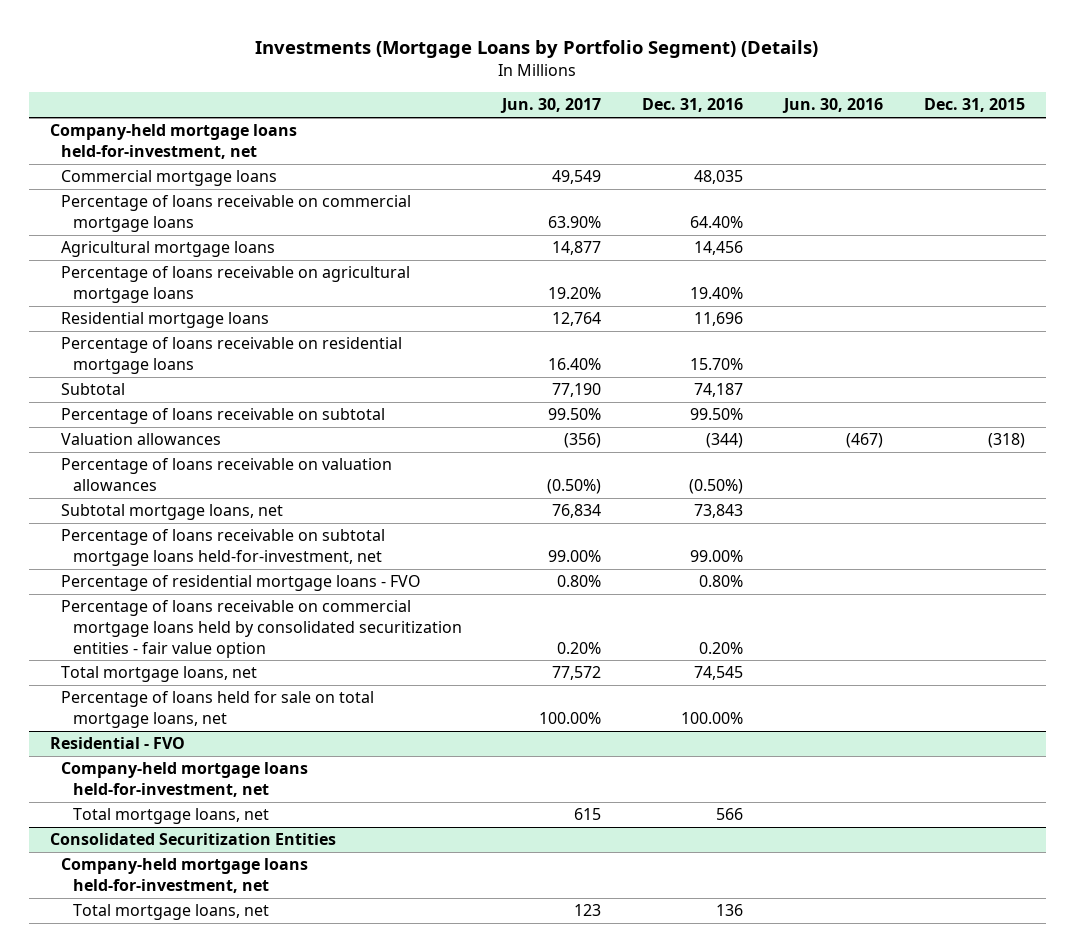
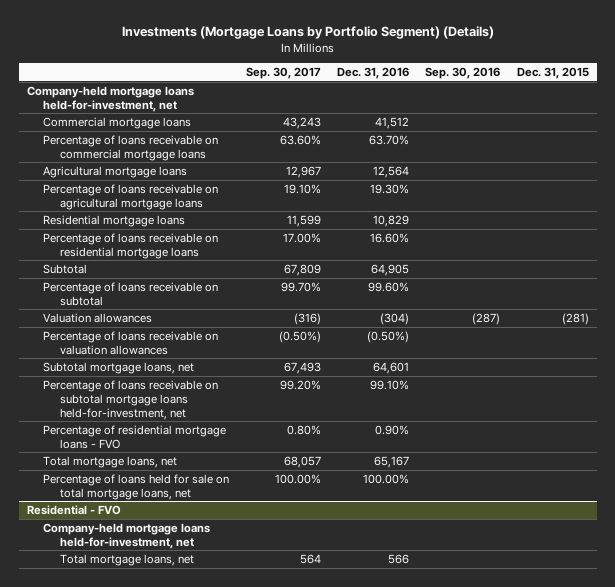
- | Jun. 30, 2017 | Dec. 31, 2016 | Jun. 30, 2016 | Dec. 31, 2015
+ | Sep. 30, 2017 | Dec. 31, 2016 | Sep. 30, 2016 | Dec. 31, 2015
- Commercial mortgage loans | 49,549 | 48,035 | |
- Percentage of loans receivable on commercial mortgage loans | 63.90% | 64.40% | |
- Agricultural mortgage loans | 14,877 | 14,456 | |
- Percentage of loans receivable on agricultural mortgage loans | 19.20% | 19.40% | |
- Residential mortgage loans | 12,764 | 11,696 | |
- Percentage of loans receivable on residential mortgage loans | 16.40% | 15.70% | |
- Subtotal | 77,190 | 74,187 | |
- Percentage of loans receivable on subtotal | 99.50% | 99.50% | |
- Valuation allowances | (356) | (344) | (467) | (318)
+ Commercial mortgage loans | 43,243 | 41,512 | |
+ Percentage of loans receivable on commercial mortgage loans | 63.60% | 63.70% | |
+ Agricultural mortgage loans | 12,967 | 12,564 | |
+ Percentage of loans receivable on agricultural mortgage loans | 19.10% | 19.30% | |
+ Residential mortgage loans | 11,599 | 10,829 | |
+ Percentage of loans receivable on residential mortgage loans | 17.00% | 16.60% | |
+ Subtotal | 67,809 | 64,905 | |
+ Percentage of loans receivable on subtotal | 99.70% | 99.60% | |
+ Valuation allowances | (316) | (304) | (287) | (281)
- Subtotal mortgage loans, net | 76,834 | 73,843 | |
- Percentage of loans receivable on subtotal mortgage loans held-for-investment, net | 99.00% | 99.00% | |
- Percentage of residential mortgage loans - FVO | 0.80% | 0.80% | |
- Percentage of loans receivable on commercial mortgage loans held by consolidated securitization entities - fair value option | 0.20% | 0.20% | |
- Total mortgage loans, net | 77,572 | 74,545 | |
+ Subtotal mortgage loans, net | 67,493 | 64,601 | |
+ Percentage of loans receivable on subtotal mortgage loans held-for-investment, net | 99.20% | 99.10% | |
+ Percentage of residential mortgage loans - FVO | 0.80% | 0.90% | |
+ Total mortgage loans, net | 68,057 | 65,167 | |
- Consolidated Securitization Entities
- Company-held mortgage loans held-for-investment, net
- Total mortgage loans, net | 123 | 136 | |

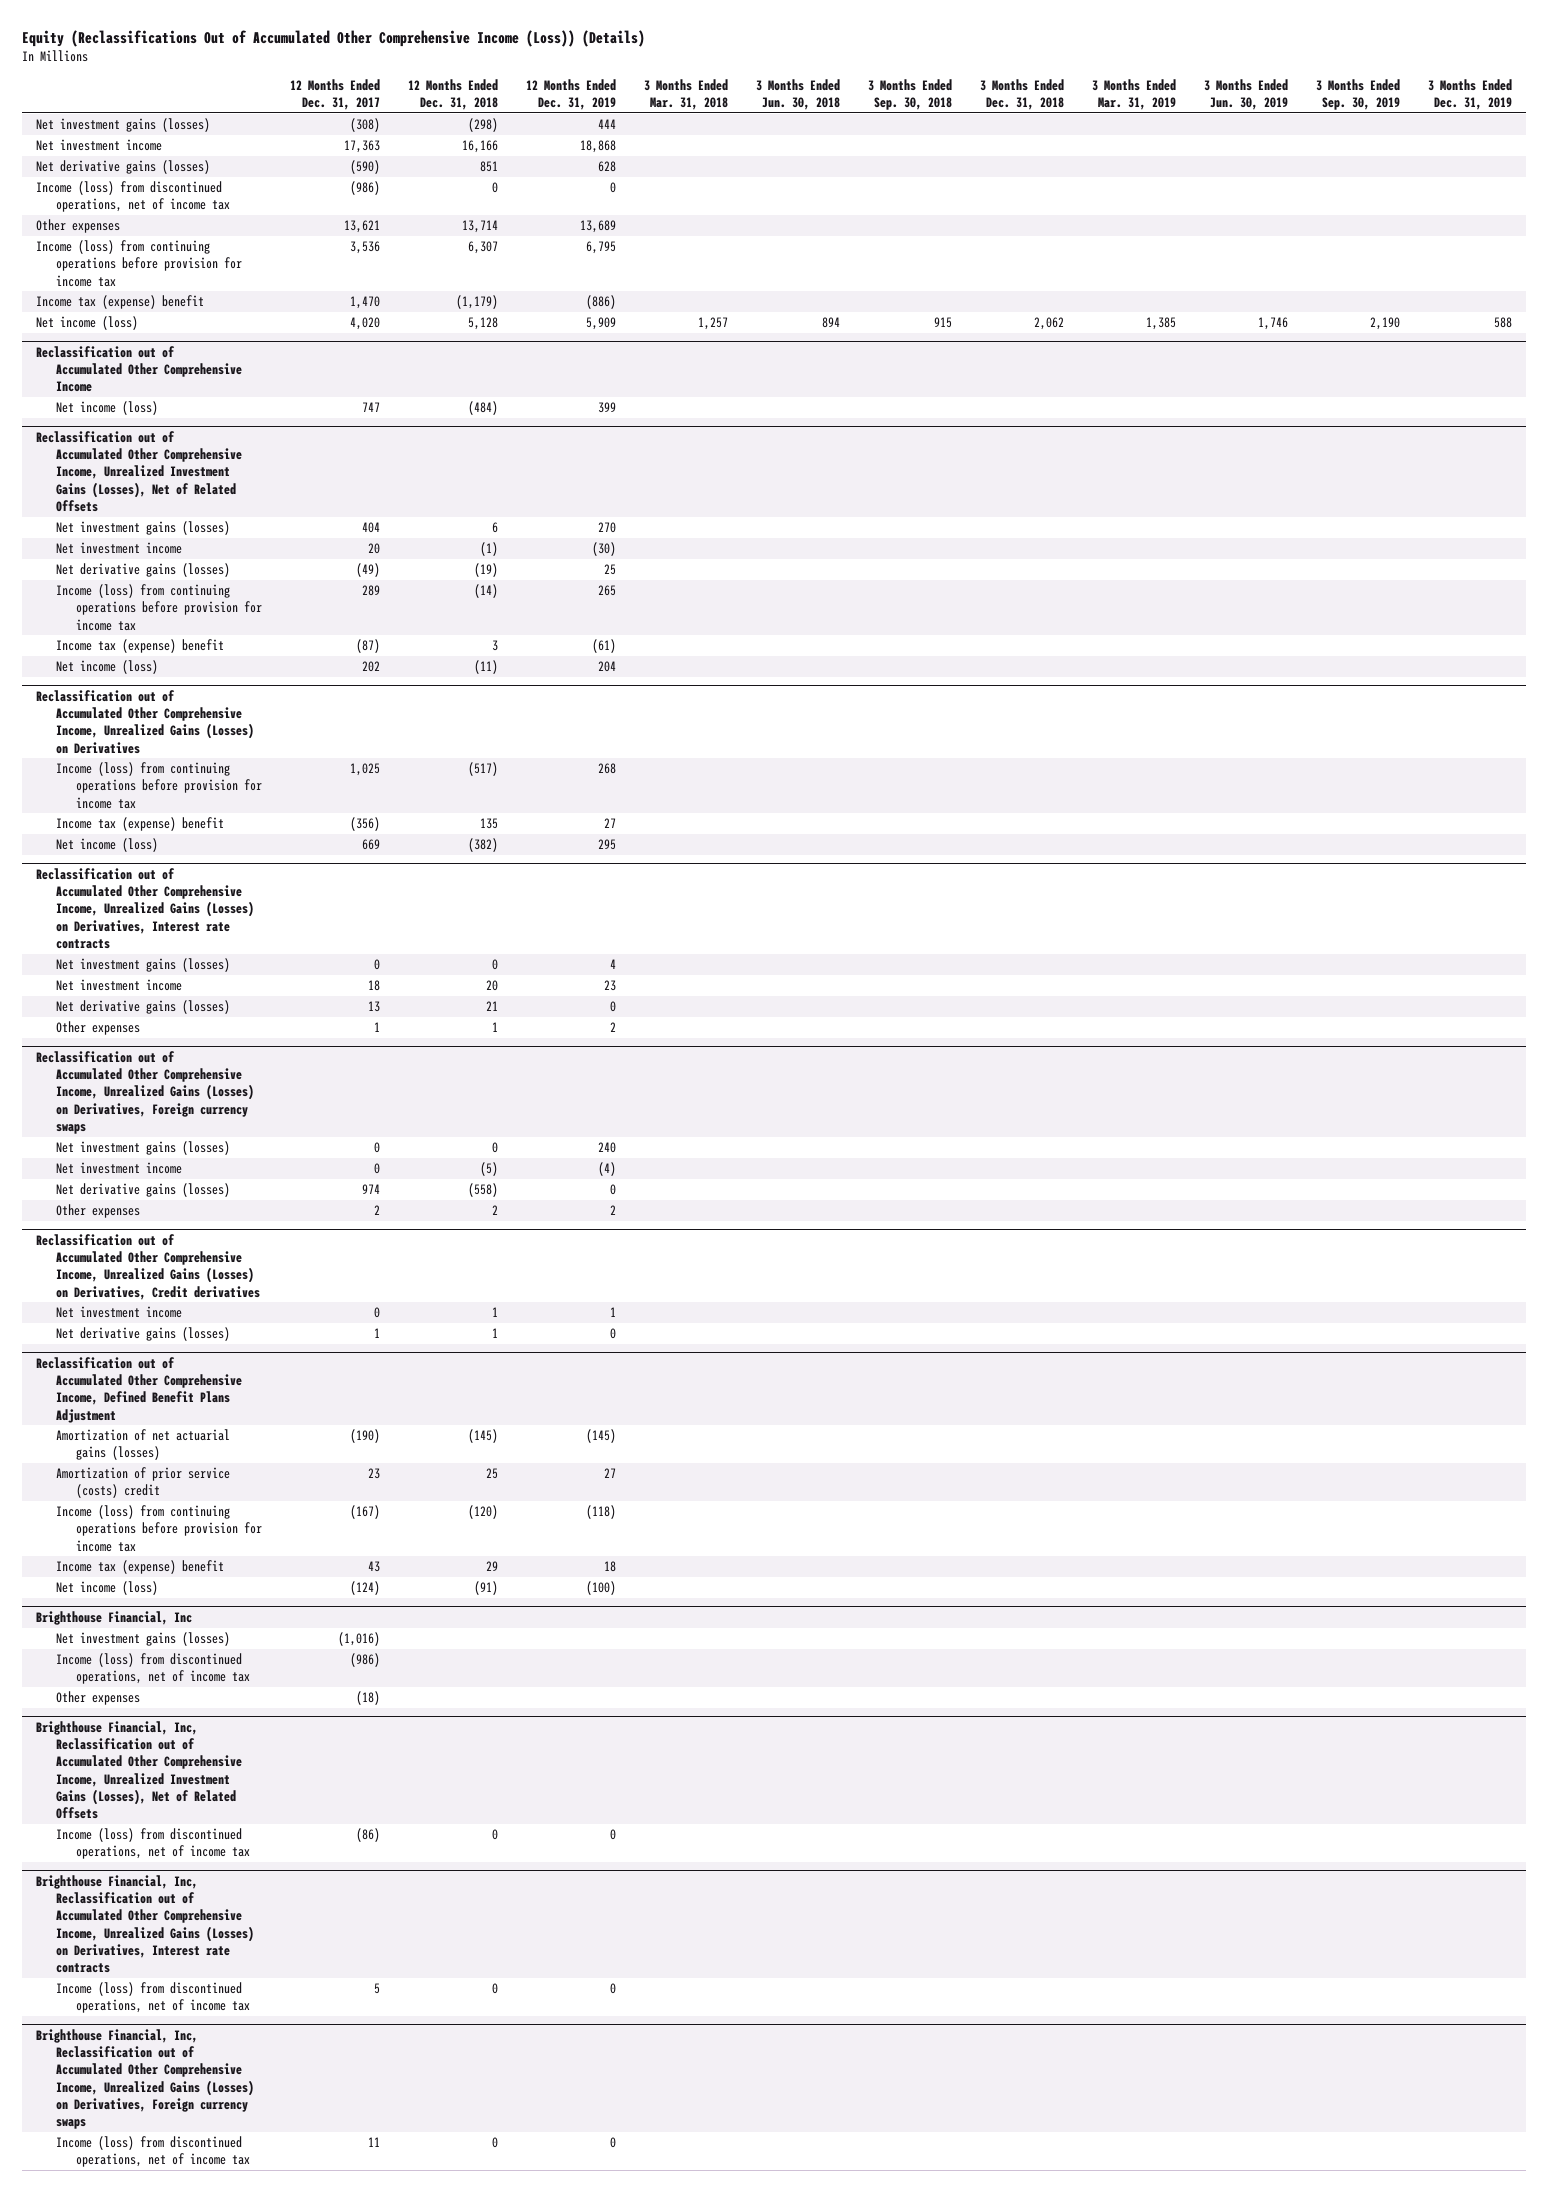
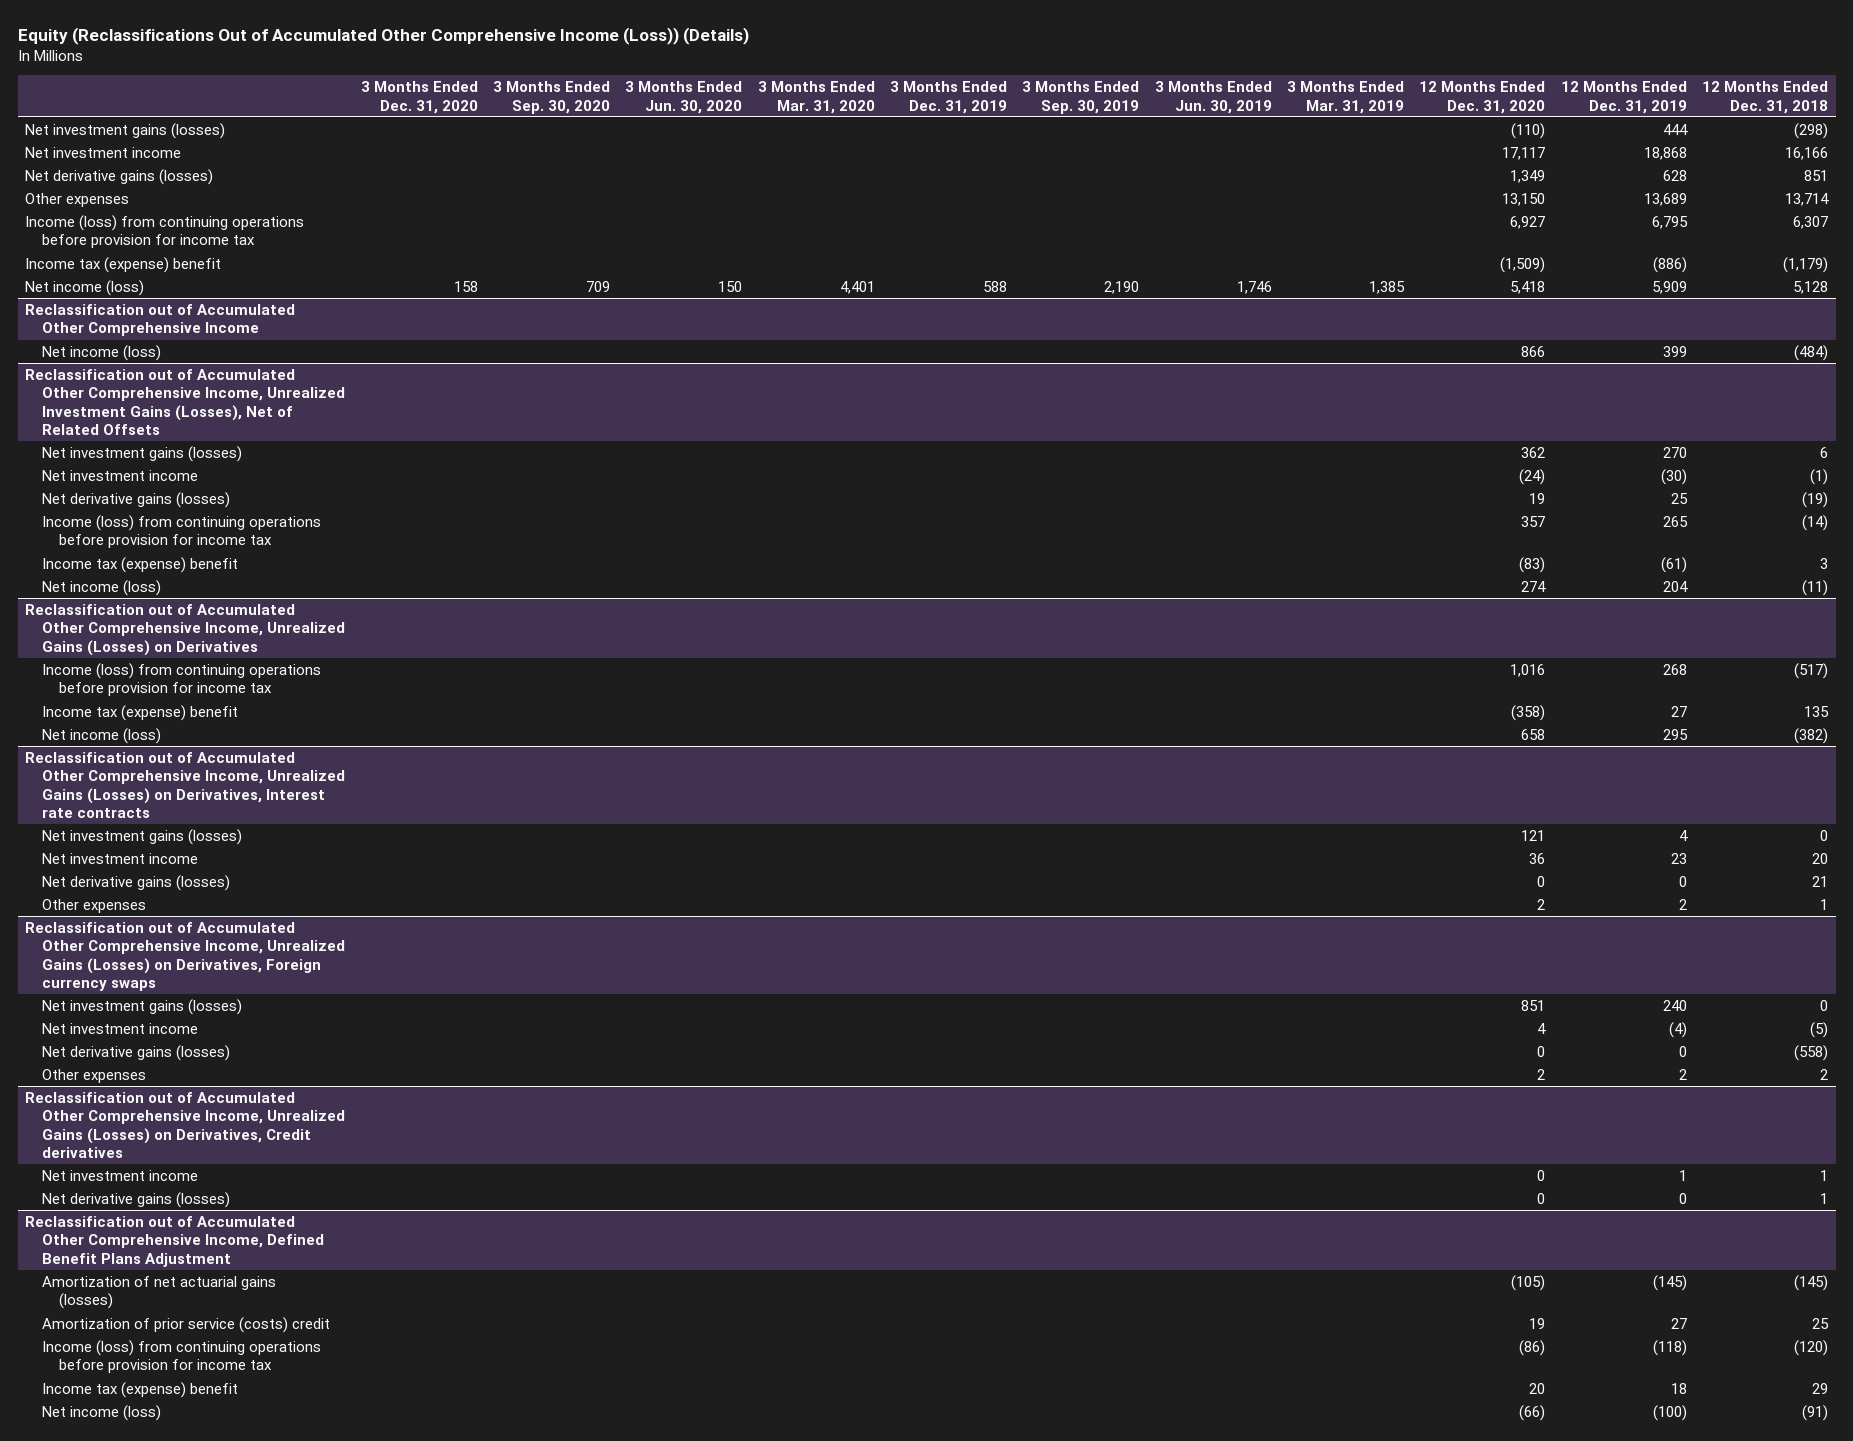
- | 12 Months Ended Dec. 31, 2017 | 12 Months Ended Dec. 31, 2018 | 12 Months Ended Dec. 31, 2019 | 3 Months Ended Mar. 31, 2018 | 3 Months Ended Jun. 30, 2018 | 3 Months Ended Sep. 30, 2018 | 3 Months Ended Dec. 31, 2018 | 3 Months Ended Mar. 31, 2019 | 3 Months Ended Jun. 30, 2019 | 3 Months Ended Sep. 30, 2019 | 3 Months Ended Dec. 31, 2019
+ | 3 Months Ended Dec. 31, 2020 | 3 Months Ended Sep. 30, 2020 | 3 Months Ended Jun. 30, 2020 | 3 Months Ended Mar. 31, 2020 | 3 Months Ended Dec. 31, 2019 | 3 Months Ended Sep. 30, 2019 | 3 Months Ended Jun. 30, 2019 | 3 Months Ended Mar. 31, 2019 | 12 Months Ended Dec. 31, 2020 | 12 Months Ended Dec. 31, 2019 | 12 Months Ended Dec. 31, 2018
- Income (loss) from discontinued operations, net of income tax | (986) | 0 | 0 | | | | | | | |
- Brighthouse Financial, Inc
- Net investment gains (losses) | (1,016) | | | | | | | | | |
- Income (loss) from discontinued operations, net of income tax | (986) | | | | | | | | | |
- Other expenses | (18) | | | | | | | | | |
- Brighthouse Financial, Inc, Reclassification out of Accumulated Other Comprehensive Income, Unrealized Investment Gains (Losses), Net of Related Offsets
- Income (loss) from discontinued operations, net of income tax | (86) | 0 | 0 | | | | | | | |
- Brighthouse Financial, Inc, Reclassification out of Accumulated Other Comprehensive Income, Unrealized Gains (Losses) on Derivatives, Interest rate contracts
- Income (loss) from discontinued operations, net of income tax | 5 | 0 | 0 | | | | | | | |
- Brighthouse Financial, Inc, Reclassification out of Accumulated Other Comprehensive Income, Unrealized Gains (Losses) on Derivatives, Foreign currency swaps
- Income (loss) from discontinued operations, net of income tax | 11 | 0 | 0 | | | | | | | |

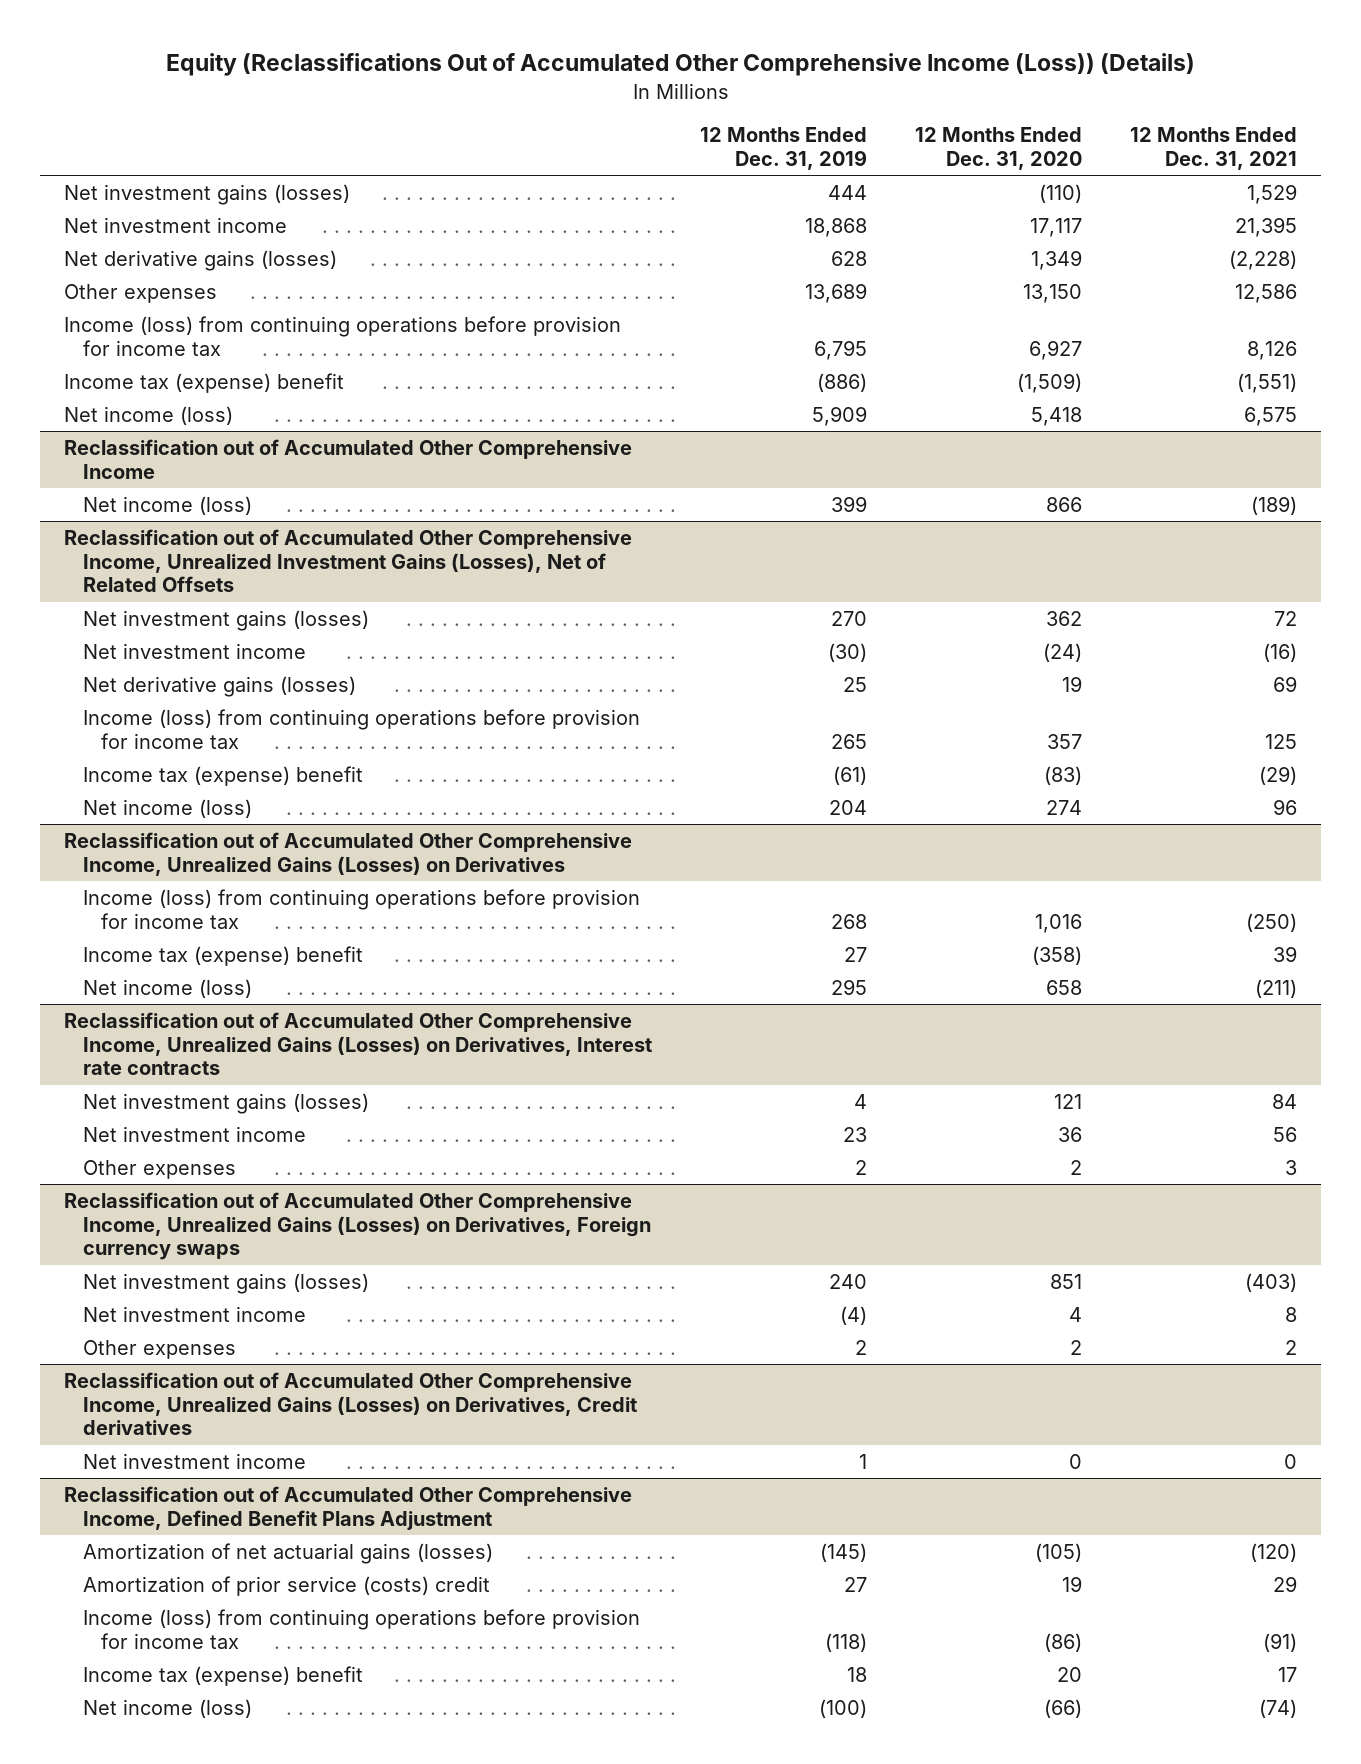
- | 3 Months Ended Dec. 31, 2020 | 3 Months Ended Sep. 30, 2020 | 3 Months Ended Jun. 30, 2020 | 3 Months Ended Mar. 31, 2020 | 3 Months Ended Dec. 31, 2019 | 3 Months Ended Sep. 30, 2019 | 3 Months Ended Jun. 30, 2019 | 3 Months Ended Mar. 31, 2019 | 12 Months Ended Dec. 31, 2020 | 12 Months Ended Dec. 31, 2019 | 12 Months Ended Dec. 31, 2018
+ | 12 Months Ended Dec. 31, 2019 | 12 Months Ended Dec. 31, 2020 | 12 Months Ended Dec. 31, 2021
@ Reclassification out of Accumulated Other Comprehensive Income, Unrealized Gains (Losses) on Derivatives, Interest rate contracts
- Net derivative gains (losses) | | | | | | | | | 0 | 0 | 21
@ Reclassification out of Accumulated Other Comprehensive Income, Unrealized Gains (Losses) on Derivatives, Foreign currency swaps
- Net derivative gains (losses) | | | | | | | | | 0 | 0 | (558)
@ Reclassification out of Accumulated Other Comprehensive Income, Unrealized Gains (Losses) on Derivatives, Credit derivatives
- Net derivative gains (losses) | | | | | | | | | 0 | 0 | 1

